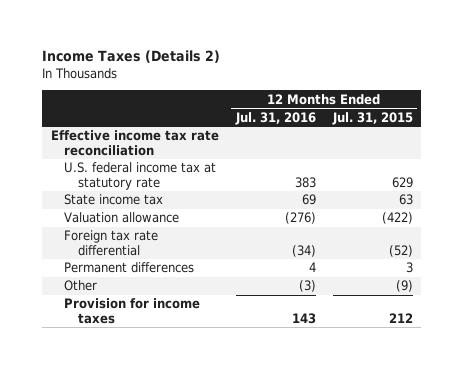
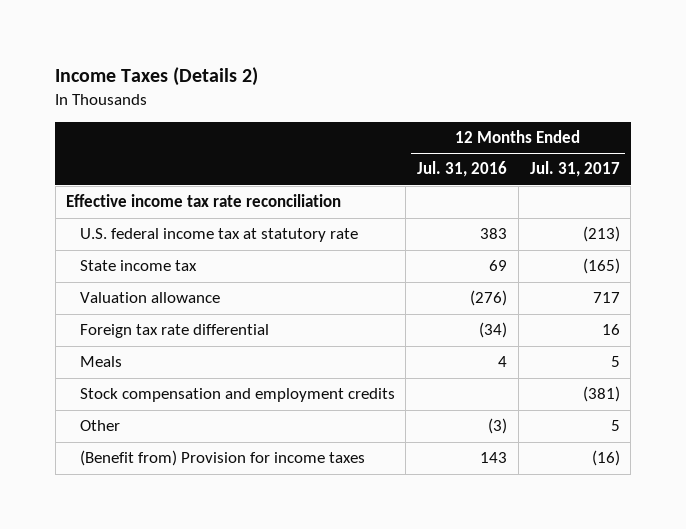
- | 12 Months Ended Jul. 31, 2016 | 12 Months Ended Jul. 31, 2015
+ | 12 Months Ended Jul. 31, 2016 | 12 Months Ended Jul. 31, 2017
- Permanent differences | 4 | 3
+ Meals | 4 | 5
+ Stock compensation and employment credits | | (381)
- Provision for income taxes | 143 | 212
+ (Benefit from) Provision for income taxes | 143 | (16)

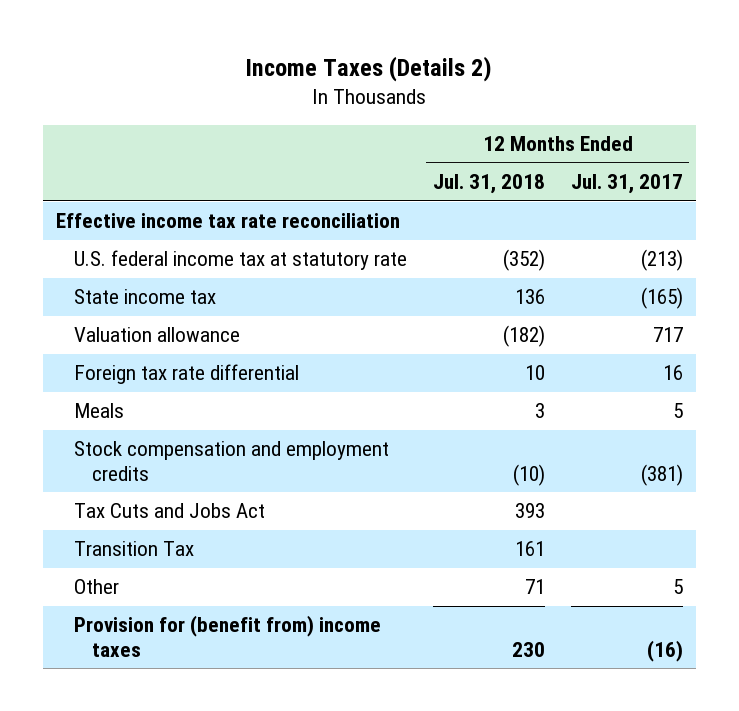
- | 12 Months Ended Jul. 31, 2016 | 12 Months Ended Jul. 31, 2017
+ | 12 Months Ended Jul. 31, 2018 | 12 Months Ended Jul. 31, 2017
+ Tax Cuts and Jobs Act | 393 |
+ Transition Tax | 161 |
- (Benefit from) Provision for income taxes | 143 | (16)
+ Provision for (benefit from) income taxes | 230 | (16)

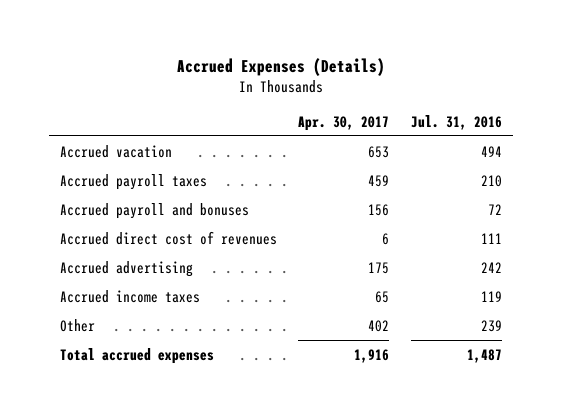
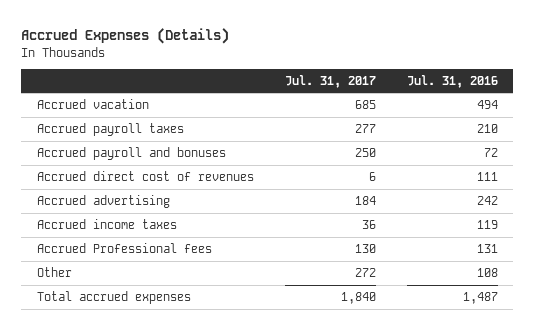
- | Apr. 30, 2017 | Jul. 31, 2016
+ | Jul. 31, 2017 | Jul. 31, 2016
- Other | 402 | 239
+ Accrued Professional fees | 130 | 131
+ Other | 272 | 108

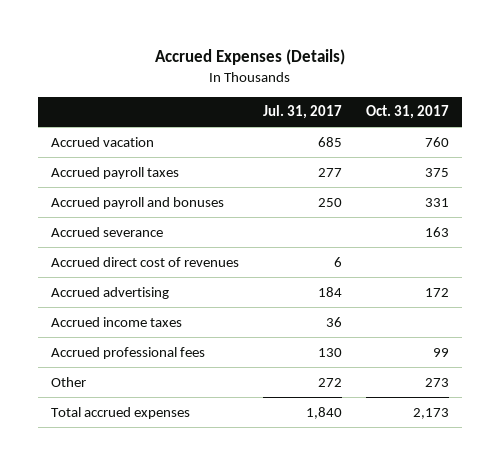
- | Jul. 31, 2017 | Jul. 31, 2016
+ | Jul. 31, 2017 | Oct. 31, 2017
+ Accrued severance | | 163
- Accrued Professional fees | 130 | 131
+ Accrued professional fees | 130 | 99

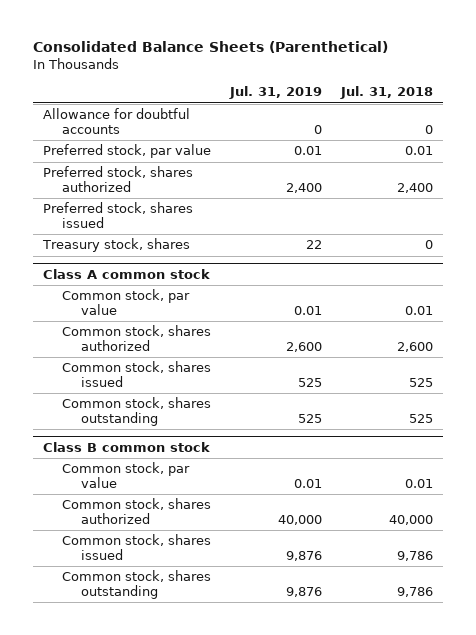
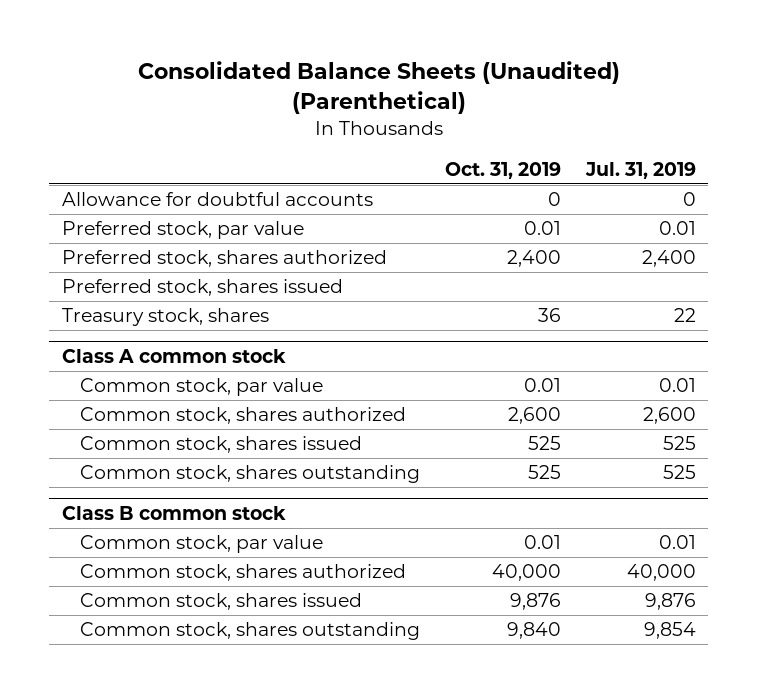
- Consolidated Balance Sheets (Parenthetical)
+ Consolidated Balance Sheets (Unaudited) (Parenthetical)
- | Jul. 31, 2019 | Jul. 31, 2018
+ | Oct. 31, 2019 | Jul. 31, 2019
@ Class B common stock
- Common stock, shares outstanding | 9,876 | 9,786
+ Common stock, shares outstanding | 9,840 | 9,854

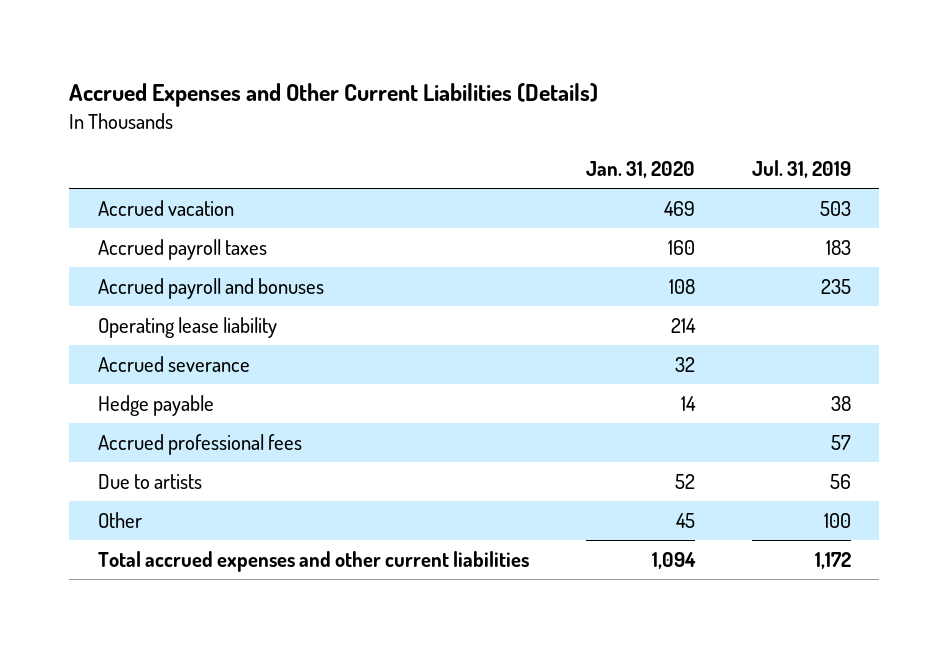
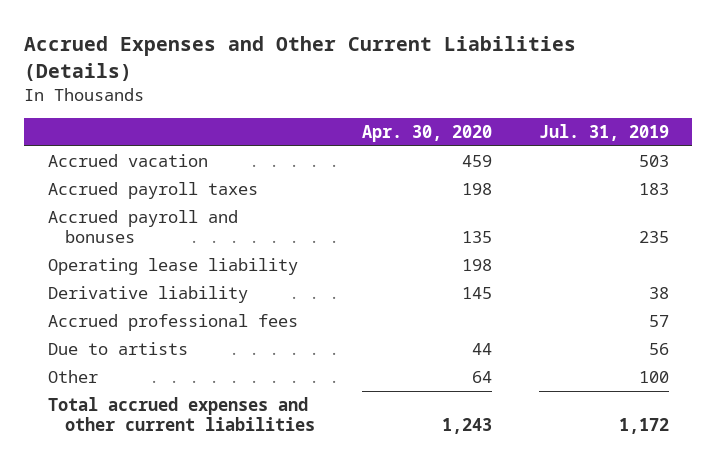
- | Jan. 31, 2020 | Jul. 31, 2019
+ | Apr. 30, 2020 | Jul. 31, 2019
- Accrued severance | 32 |
- Hedge payable | 14 | 38
+ Derivative liability | 145 | 38

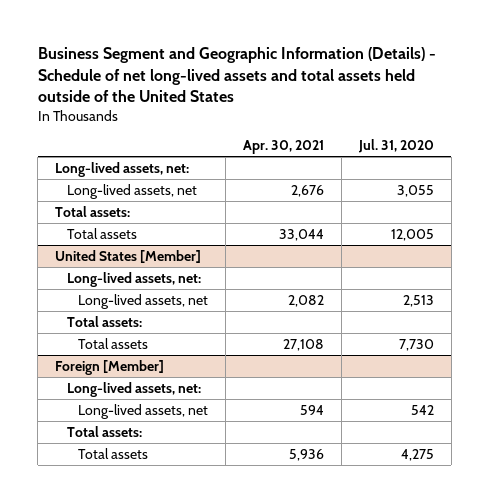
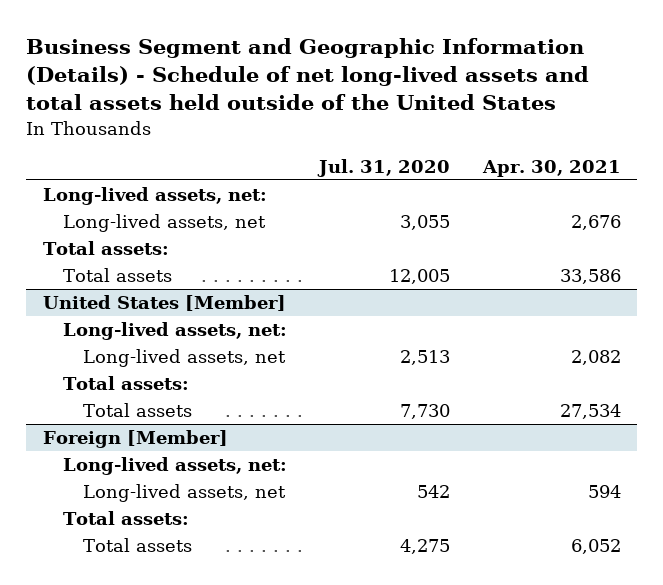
- | Apr. 30, 2021 | Jul. 31, 2020
+ | Jul. 31, 2020 | Apr. 30, 2021
- Total assets | 33,044 | 12,005
+ Total assets | 12,005 | 33,586
@ United States [Member]
- Total assets | 27,108 | 7,730
+ Total assets | 7,730 | 27,534
@ Foreign [Member]
- Total assets | 5,936 | 4,275
+ Total assets | 4,275 | 6,052

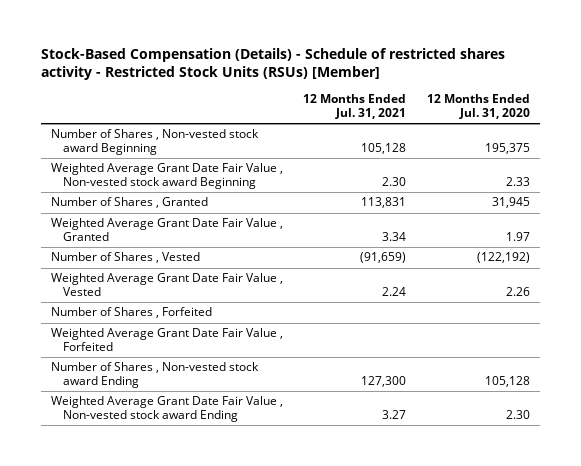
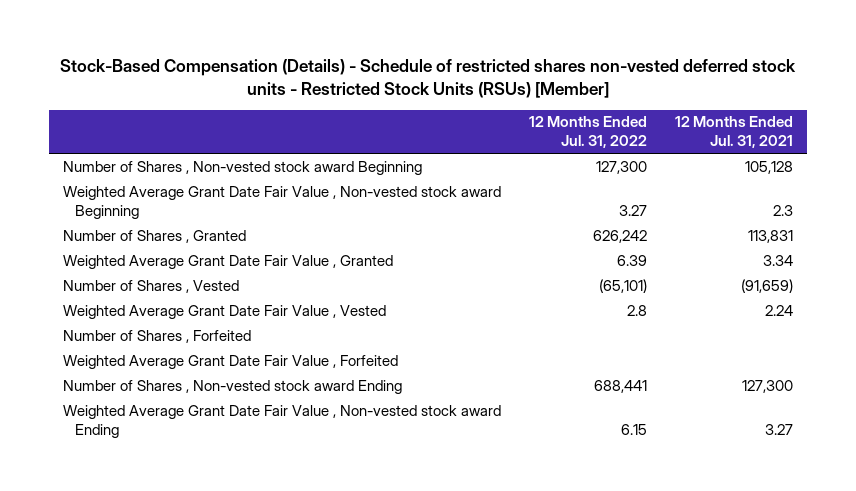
- Stock-Based Compensation (Details) - Schedule of restricted shares activity - Restricted Stock Units (RSUs) [Member]
+ Stock-Based Compensation (Details) - Schedule of restricted shares non-vested deferred stock units - Restricted Stock Units (RSUs) [Member]
- | 12 Months Ended Jul. 31, 2021 | 12 Months Ended Jul. 31, 2020
+ | 12 Months Ended Jul. 31, 2022 | 12 Months Ended Jul. 31, 2021
- Weighted Average Grant Date Fair Value , Non-vested stock award Beginning | 2.30 | 2.33
+ Weighted Average Grant Date Fair Value , Non-vested stock award Beginning | 3.27 | 2.3

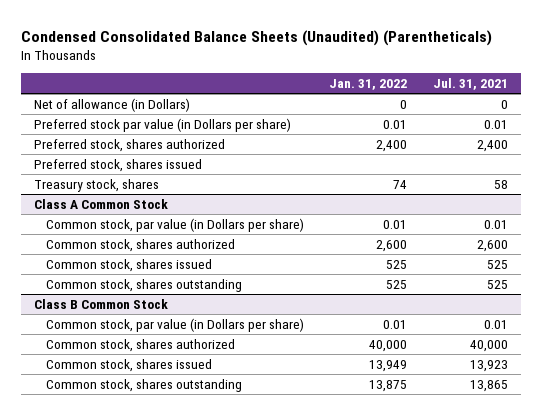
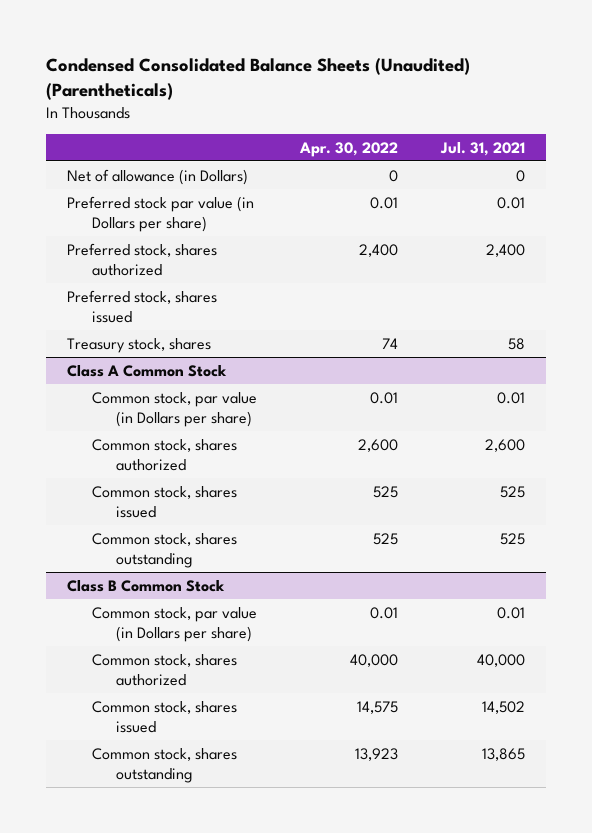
- | Jan. 31, 2022 | Jul. 31, 2021
+ | Apr. 30, 2022 | Jul. 31, 2021
@ Class B Common Stock
- Common stock, shares issued | 13,949 | 13,923
+ Common stock, shares issued | 14,575 | 14,502

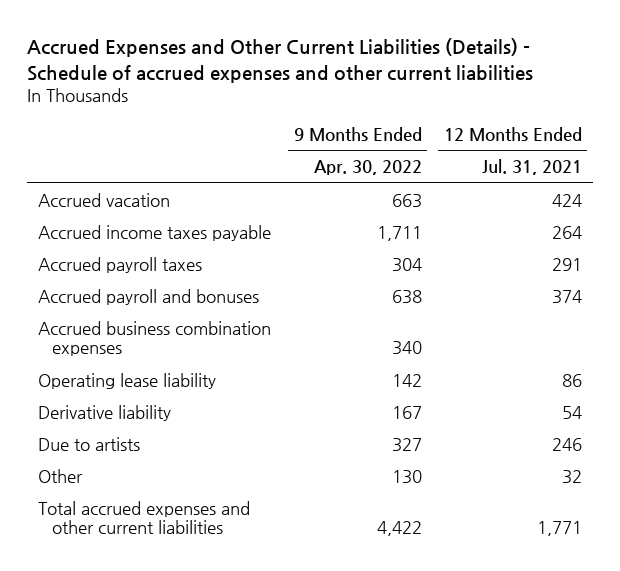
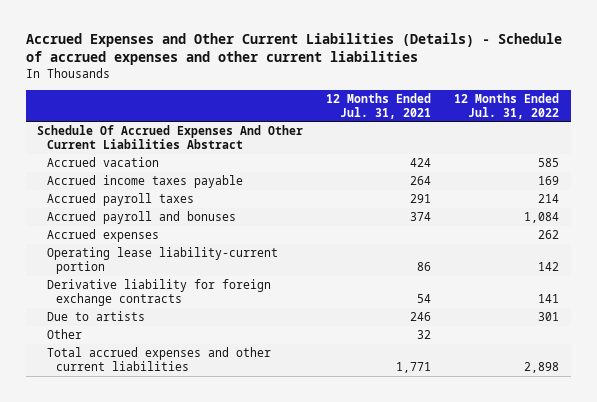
- | 9 Months Ended Apr. 30, 2022 | 12 Months Ended Jul. 31, 2021
+ | 12 Months Ended Jul. 31, 2021 | 12 Months Ended Jul. 31, 2022
+ Schedule Of Accrued Expenses And Other Current Liabilities Abstract
- Accrued business combination expenses | 340 |
- Operating lease liability | 142 | 86
- Derivative liability | 167 | 54
+ Accrued expenses | | 262
+ Operating lease liability-current portion | 86 | 142
+ Derivative liability for foreign exchange contracts | 54 | 141

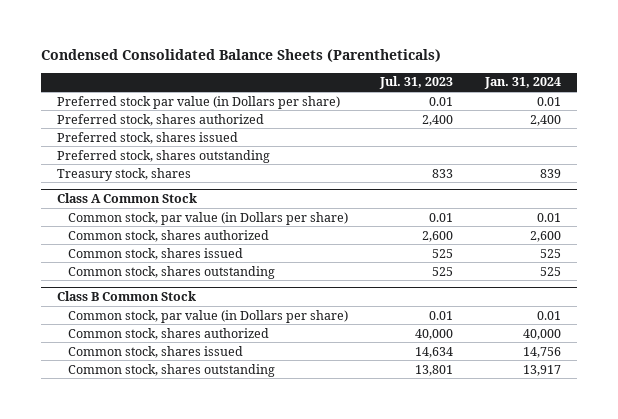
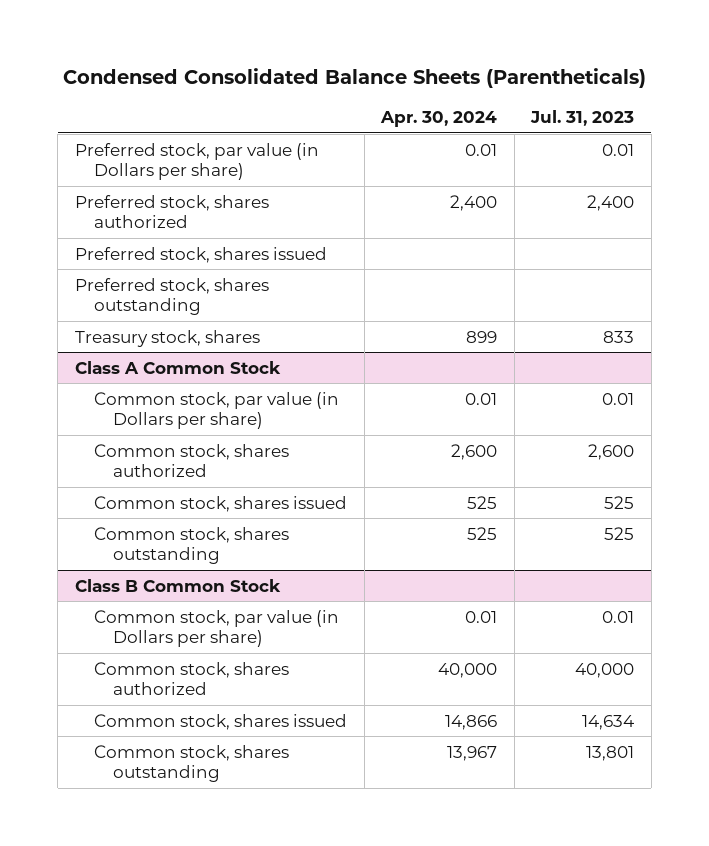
- | Jul. 31, 2023 | Jan. 31, 2024
+ | Apr. 30, 2024 | Jul. 31, 2023
- Preferred stock par value (in Dollars per share) | 0.01 | 0.01
+ Preferred stock, par value (in Dollars per share) | 0.01 | 0.01

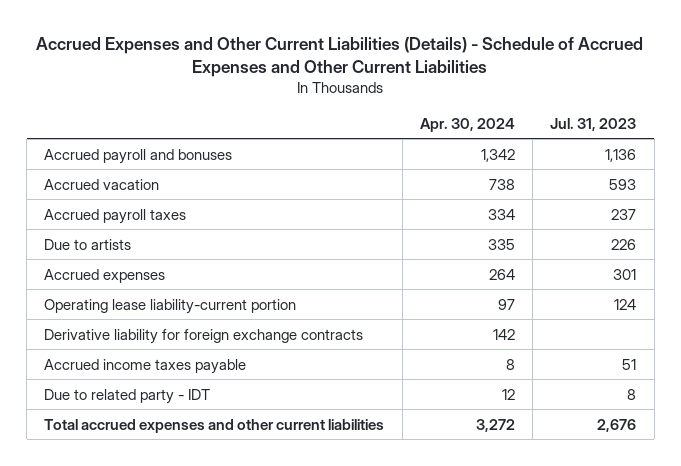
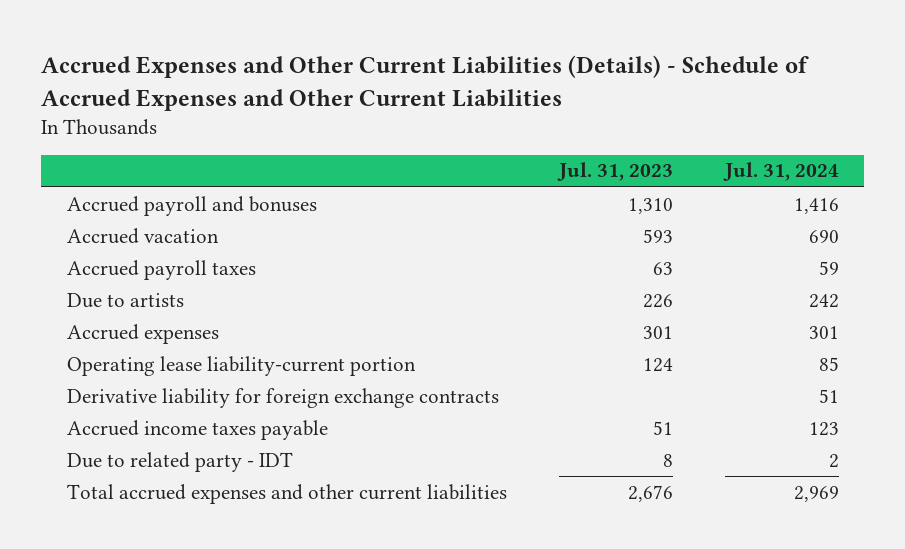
- | Apr. 30, 2024 | Jul. 31, 2023
+ | Jul. 31, 2023 | Jul. 31, 2024
- Accrued payroll and bonuses | 1,342 | 1,136
+ Accrued payroll and bonuses | 1,310 | 1,416
- Accrued payroll taxes | 334 | 237
+ Accrued payroll taxes | 63 | 59

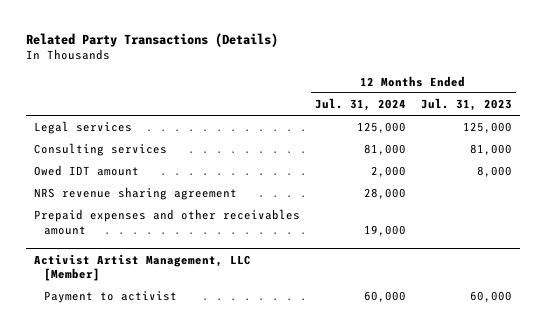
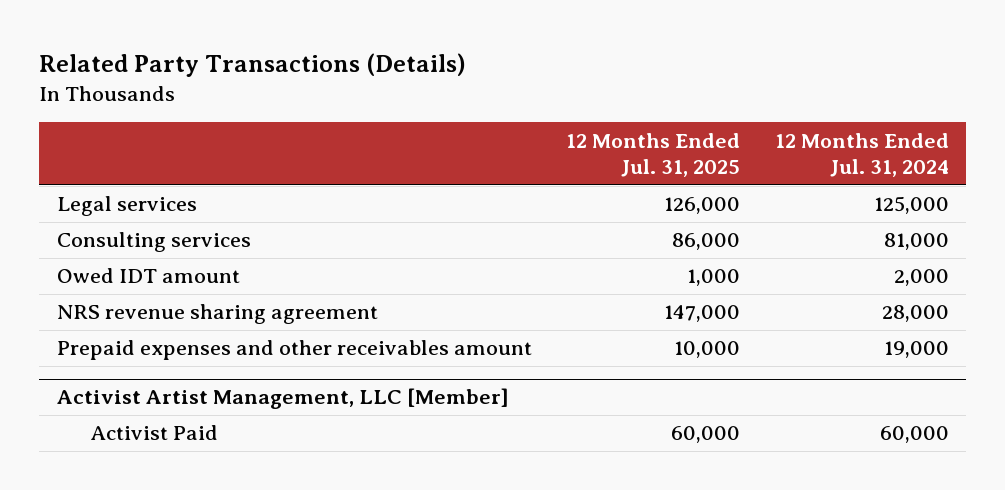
- | 12 Months Ended Jul. 31, 2024 | 12 Months Ended Jul. 31, 2023
+ | 12 Months Ended Jul. 31, 2025 | 12 Months Ended Jul. 31, 2024
@ Activist Artist Management, LLC [Member]
- Payment to activist | 60,000 | 60,000
+ Activist Paid | 60,000 | 60,000

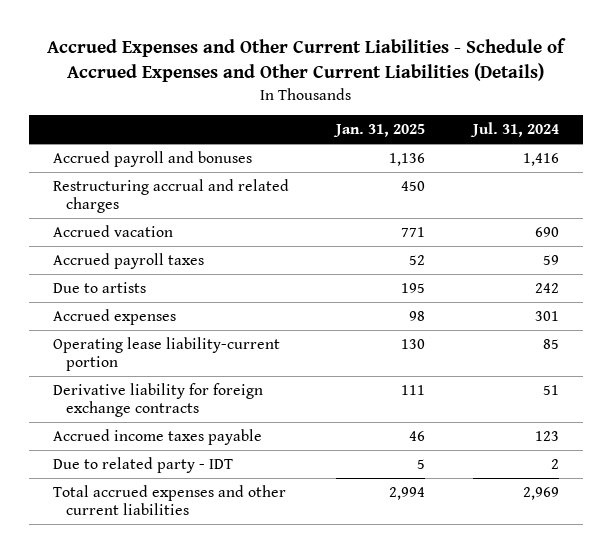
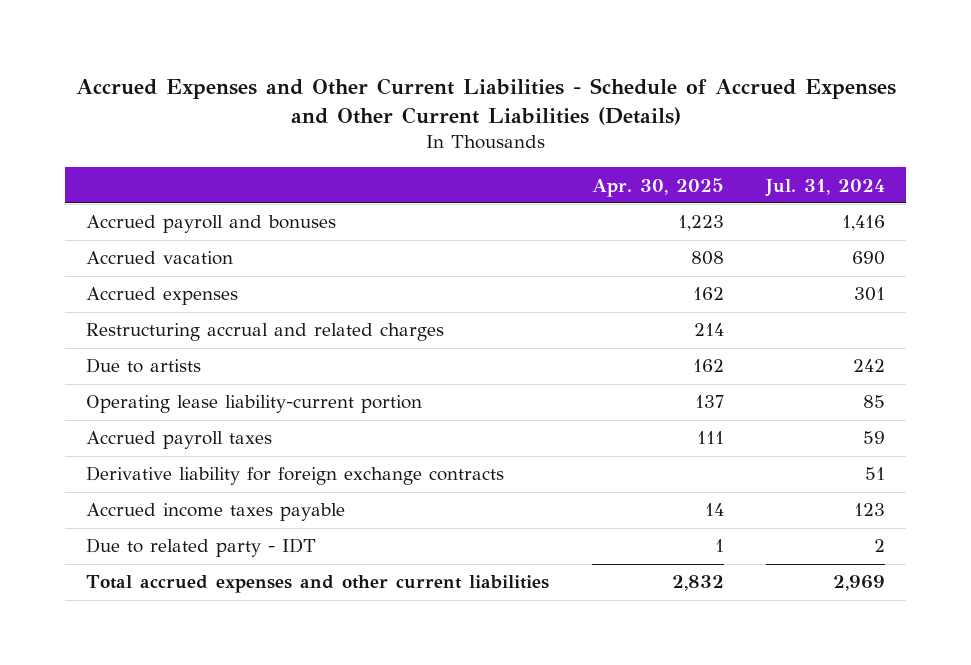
- | Jan. 31, 2025 | Jul. 31, 2024
+ | Apr. 30, 2025 | Jul. 31, 2024
moved down: Restructuring accrual and related charges | 214 |
moved down: Due to artists | 162 | 242
moved down: Accrued payroll taxes | 111 | 59

